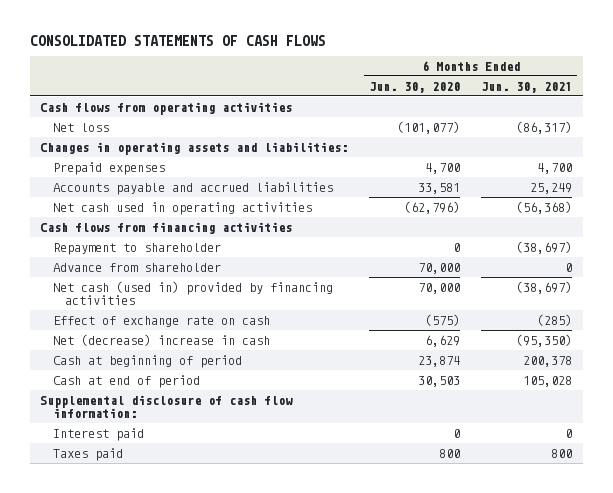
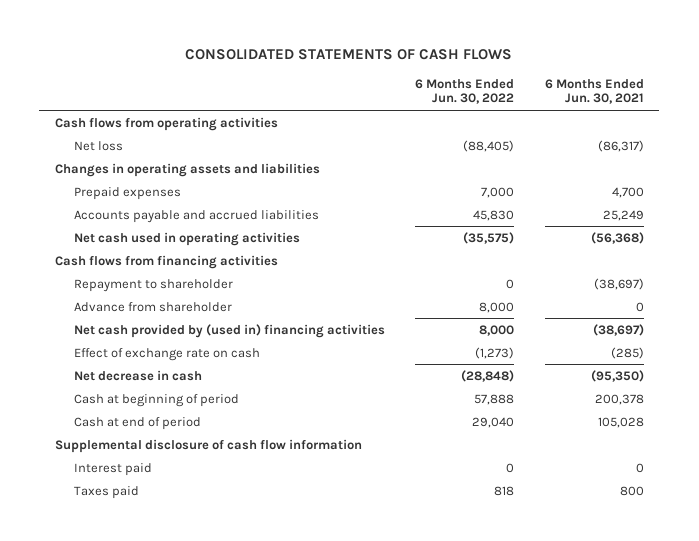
- | 6 Months Ended Jun. 30, 2020 | 6 Months Ended Jun. 30, 2021
+ | 6 Months Ended Jun. 30, 2022 | 6 Months Ended Jun. 30, 2021
- Changes in operating assets and liabilities:
+ Changes in operating assets and liabilities
- Net cash (used in) provided by financing activities | 70,000 | (38,697)
+ Net cash provided by (used in) financing activities | 8,000 | (38,697)
- Net (decrease) increase in cash | 6,629 | (95,350)
+ Net decrease in cash | (28,848) | (95,350)
- Supplemental disclosure of cash flow information:
+ Supplemental disclosure of cash flow information

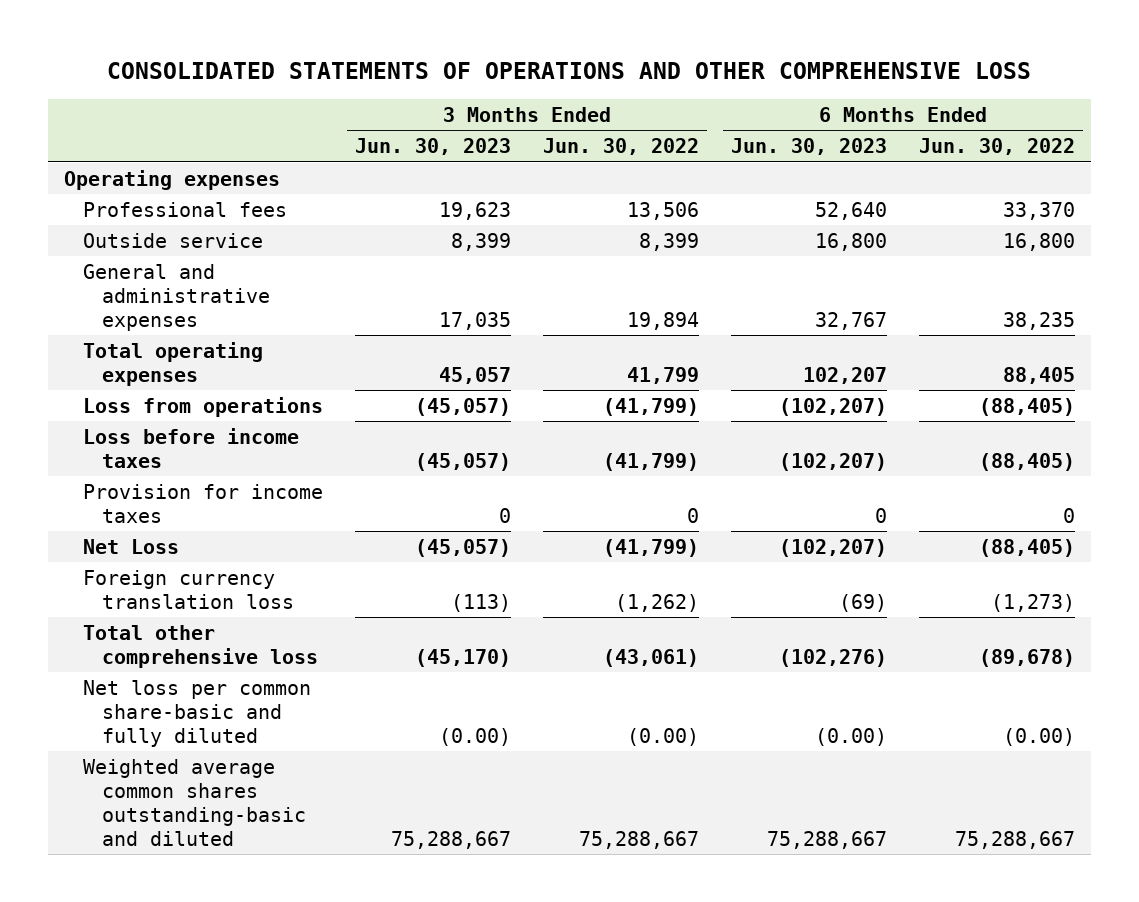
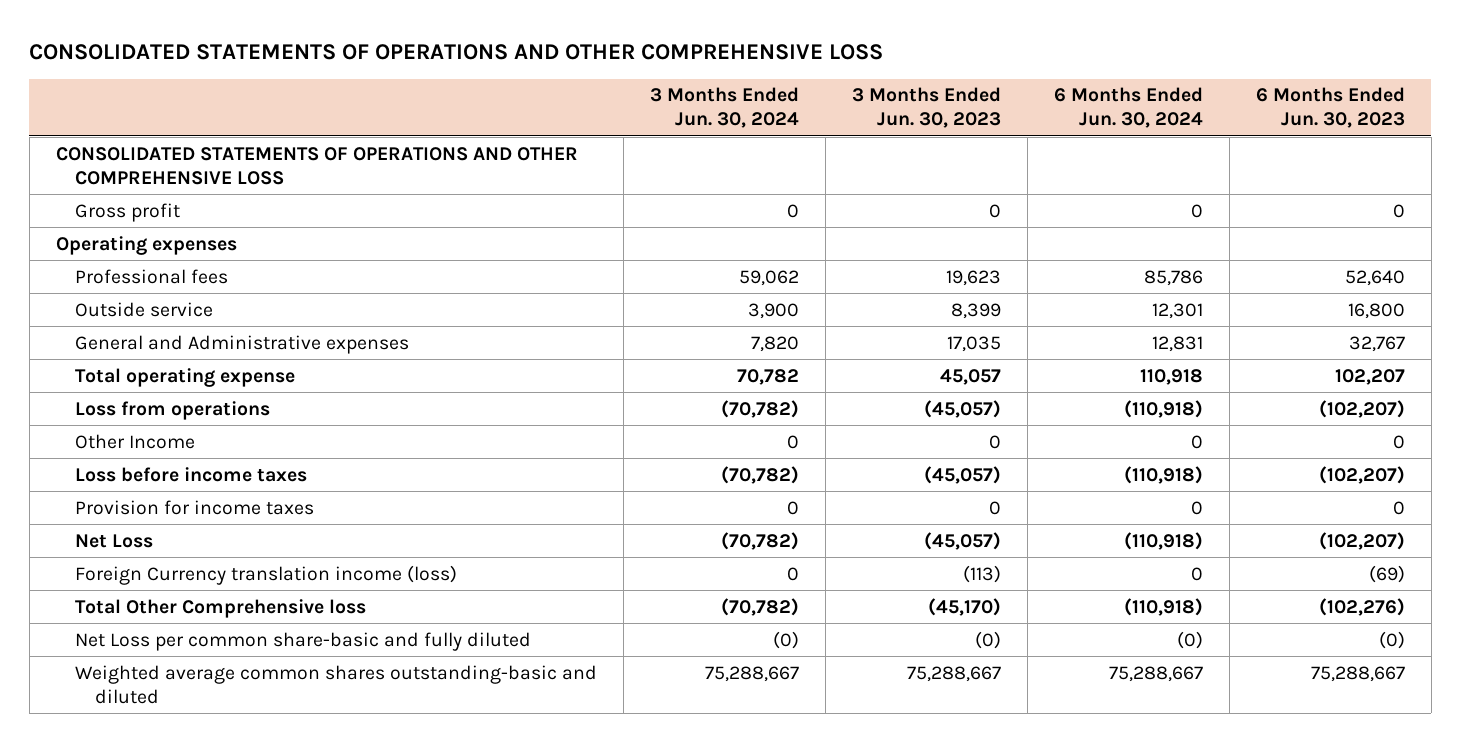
- | 3 Months Ended Jun. 30, 2023 | 3 Months Ended Jun. 30, 2022 | 6 Months Ended Jun. 30, 2023 | 6 Months Ended Jun. 30, 2022
+ | 3 Months Ended Jun. 30, 2024 | 3 Months Ended Jun. 30, 2023 | 6 Months Ended Jun. 30, 2024 | 6 Months Ended Jun. 30, 2023
+ CONSOLIDATED STATEMENTS OF OPERATIONS AND OTHER COMPREHENSIVE LOSS
+ Gross profit | 0 | 0 | 0 | 0
- General and administrative expenses | 17,035 | 19,894 | 32,767 | 38,235
- Total operating expenses | 45,057 | 41,799 | 102,207 | 88,405
+ General and Administrative expenses | 7,820 | 17,035 | 12,831 | 32,767
+ Total operating expense | 70,782 | 45,057 | 110,918 | 102,207
+ Other Income | 0 | 0 | 0 | 0
- Foreign currency translation loss | (113) | (1,262) | (69) | (1,273)
- Total other comprehensive loss | (45,170) | (43,061) | (102,276) | (89,678)
- Net loss per common share-basic and fully diluted | (0.00) | (0.00) | (0.00) | (0.00)
+ Foreign Currency translation income (loss) | 0 | (113) | 0 | (69)
+ Total Other Comprehensive loss | (70,782) | (45,170) | (110,918) | (102,276)
+ Net Loss per common share-basic and fully diluted | (0) | (0) | (0) | (0)

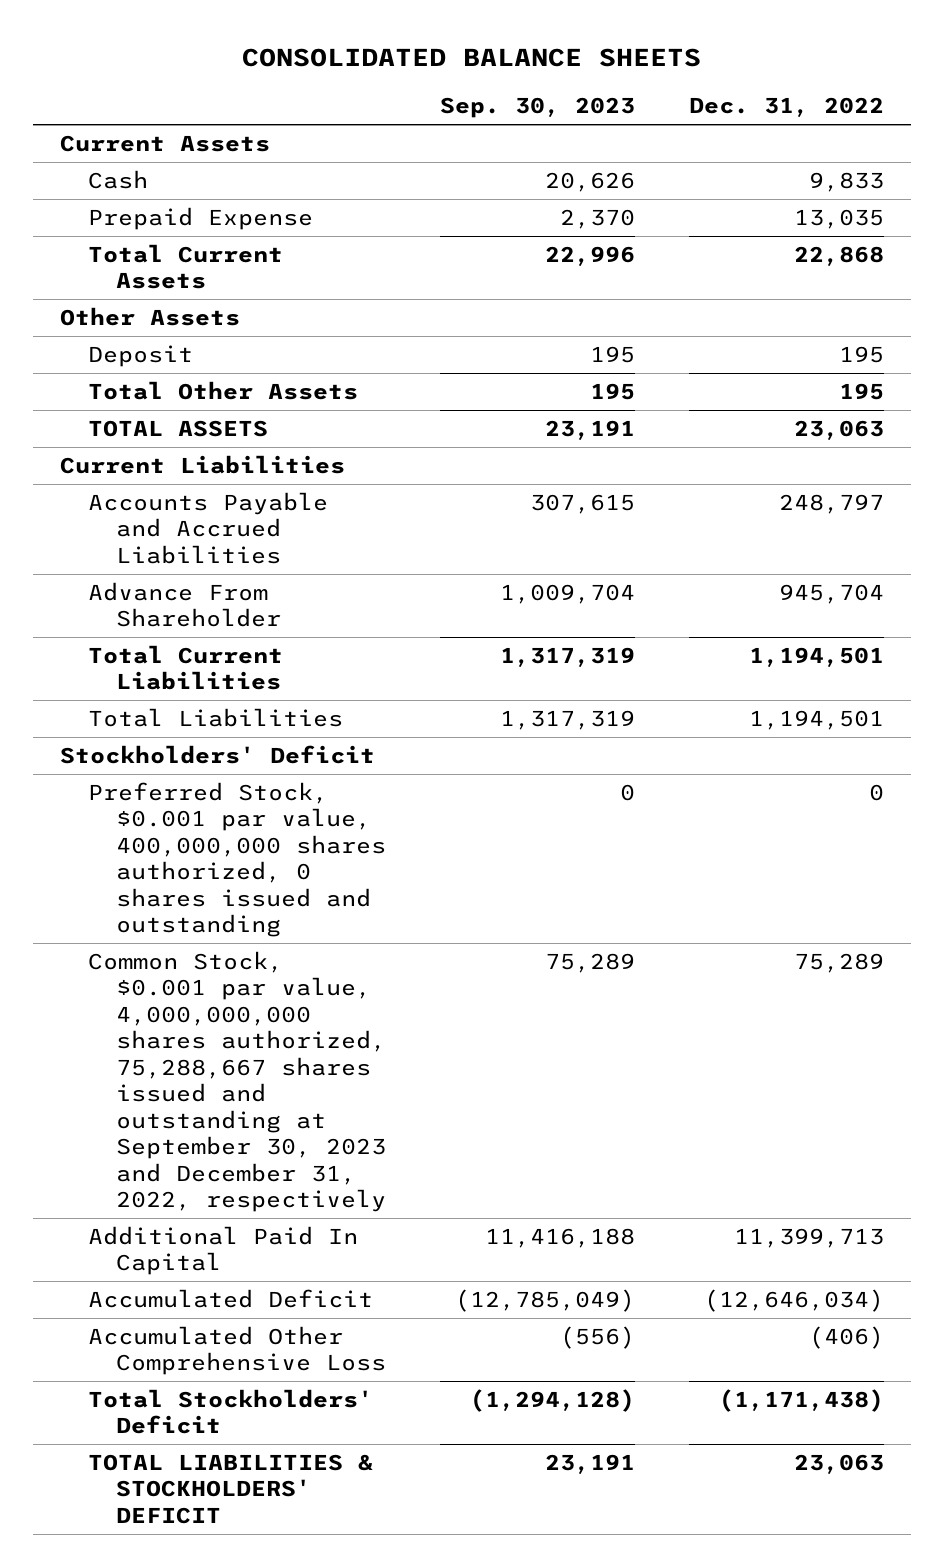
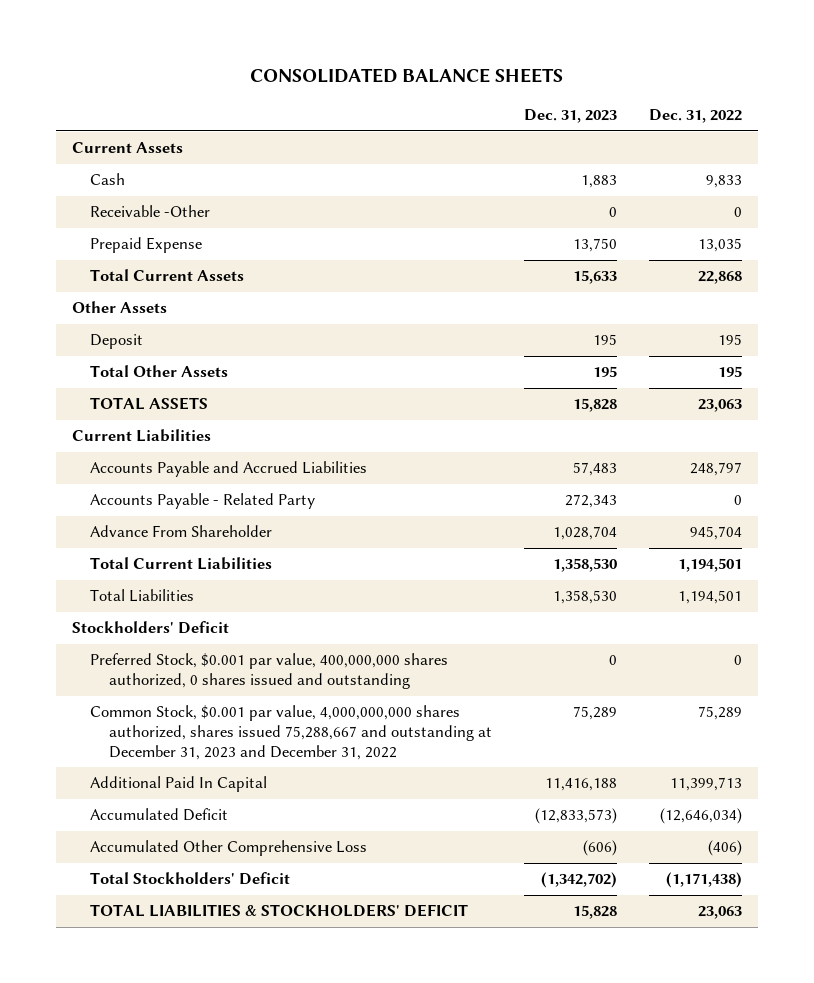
- | Sep. 30, 2023 | Dec. 31, 2022
+ | Dec. 31, 2023 | Dec. 31, 2022
+ Receivable -Other | 0 | 0
+ Accounts Payable - Related Party | 272,343 | 0
- Common Stock, $0.001 par value, 4,000,000,000 shares authorized, 75,288,667 shares issued and outstanding at September 30, 2023 and December 31, 2022, respectively | 75,289 | 75,289
+ Common Stock, $0.001 par value, 4,000,000,000 shares authorized, shares issued 75,288,667 and outstanding at December 31, 2023 and December 31, 2022 | 75,289 | 75,289

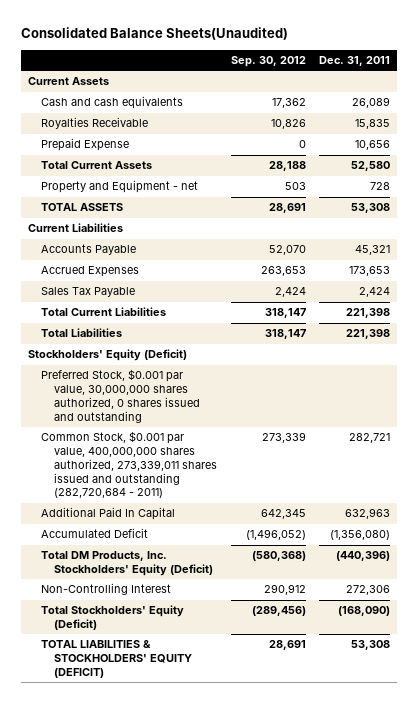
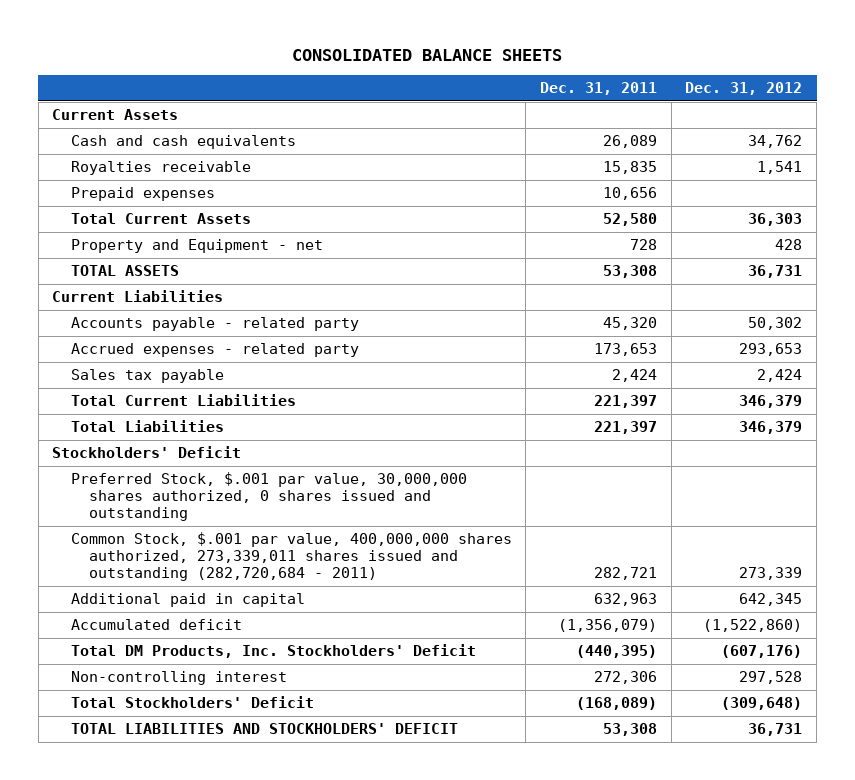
- Consolidated Balance Sheets(Unaudited)
+ CONSOLIDATED BALANCE SHEETS
- | Sep. 30, 2012 | Dec. 31, 2011
+ | Dec. 31, 2011 | Dec. 31, 2012
- Royalties Receivable | 10,826 | 15,835
- Prepaid Expense | 0 | 10,656
+ Royalties receivable | 15,835 | 1,541
+ Prepaid expenses | 10,656 |
- Accounts Payable | 52,070 | 45,321
- Accrued Expenses | 263,653 | 173,653
- Sales Tax Payable | 2,424 | 2,424
- Total Current Liabilities | 318,147 | 221,398
- Total Liabilities | 318,147 | 221,398
- Stockholders' Equity (Deficit)
- Preferred Stock, $0.001 par value, 30,000,000 shares authorized, 0 shares issued and outstanding
- Common Stock, $0.001 par value, 400,000,000 shares authorized, 273,339,011 shares issued and outstanding (282,720,684 - 2011) | 273,339 | 282,721
- Additional Paid In Capital | 642,345 | 632,963
- Accumulated Deficit | (1,496,052) | (1,356,080)
- Total DM Products, Inc. Stockholders' Equity (Deficit) | (580,368) | (440,396)
- Non-Controlling Interest | 290,912 | 272,306
- Total Stockholders' Equity (Deficit) | (289,456) | (168,090)
- TOTAL LIABILITIES & STOCKHOLDERS' EQUITY (DEFICIT) | 28,691 | 53,308
+ Accounts payable - related party | 45,320 | 50,302
+ Accrued expenses - related party | 173,653 | 293,653
+ Sales tax payable | 2,424 | 2,424
+ Total Current Liabilities | 221,397 | 346,379
+ Total Liabilities | 221,397 | 346,379
+ Stockholders' Deficit
+ Preferred Stock, $.001 par value, 30,000,000 shares authorized, 0 shares issued and outstanding
+ Common Stock, $.001 par value, 400,000,000 shares authorized, 273,339,011 shares issued and outstanding (282,720,684 - 2011) | 282,721 | 273,339
+ Additional paid in capital | 632,963 | 642,345
+ Accumulated deficit | (1,356,079) | (1,522,860)
+ Total DM Products, Inc. Stockholders' Deficit | (440,395) | (607,176)
+ Non-controlling interest | 272,306 | 297,528
+ Total Stockholders' Deficit | (168,089) | (309,648)
+ TOTAL LIABILITIES AND STOCKHOLDERS' DEFICIT | 53,308 | 36,731

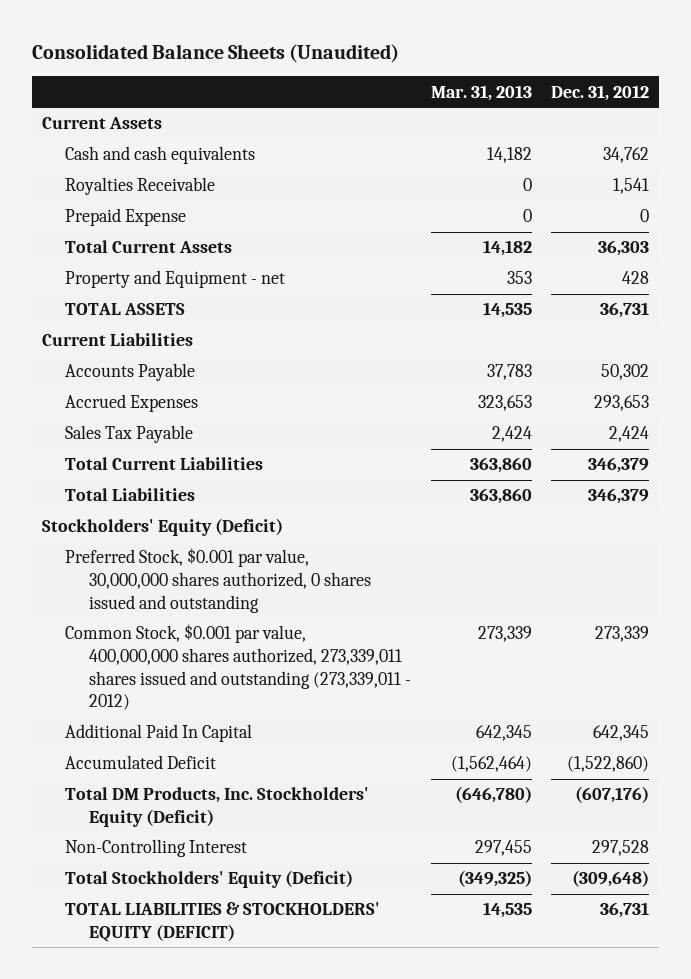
- CONSOLIDATED BALANCE SHEETS
+ Consolidated Balance Sheets (Unaudited)
- | Dec. 31, 2011 | Dec. 31, 2012
+ | Mar. 31, 2013 | Dec. 31, 2012
- Royalties receivable | 15,835 | 1,541
- Prepaid expenses | 10,656 |
+ Royalties Receivable | 0 | 1,541
+ Prepaid Expense | 0 | 0
- Accounts payable - related party | 45,320 | 50,302
- Accrued expenses - related party | 173,653 | 293,653
- Sales tax payable | 2,424 | 2,424
+ Accounts Payable | 37,783 | 50,302
+ Accrued Expenses | 323,653 | 293,653
+ Sales Tax Payable | 2,424 | 2,424
- Stockholders' Deficit
- Preferred Stock, $.001 par value, 30,000,000 shares authorized, 0 shares issued and outstanding
- Common Stock, $.001 par value, 400,000,000 shares authorized, 273,339,011 shares issued and outstanding (282,720,684 - 2011) | 282,721 | 273,339
- Additional paid in capital | 632,963 | 642,345
- Accumulated deficit | (1,356,079) | (1,522,860)
- Total DM Products, Inc. Stockholders' Deficit | (440,395) | (607,176)
- Non-controlling interest | 272,306 | 297,528
- Total Stockholders' Deficit | (168,089) | (309,648)
- TOTAL LIABILITIES AND STOCKHOLDERS' DEFICIT | 53,308 | 36,731
+ Stockholders' Equity (Deficit)
+ Preferred Stock, $0.001 par value, 30,000,000 shares authorized, 0 shares issued and outstanding
+ Common Stock, $0.001 par value, 400,000,000 shares authorized, 273,339,011 shares issued and outstanding (273,339,011 - 2012) | 273,339 | 273,339
+ Additional Paid In Capital | 642,345 | 642,345
+ Accumulated Deficit | (1,562,464) | (1,522,860)
+ Total DM Products, Inc. Stockholders' Equity (Deficit) | (646,780) | (607,176)
+ Non-Controlling Interest | 297,455 | 297,528
+ Total Stockholders' Equity (Deficit) | (349,325) | (309,648)
+ TOTAL LIABILITIES & STOCKHOLDERS' EQUITY (DEFICIT) | 14,535 | 36,731

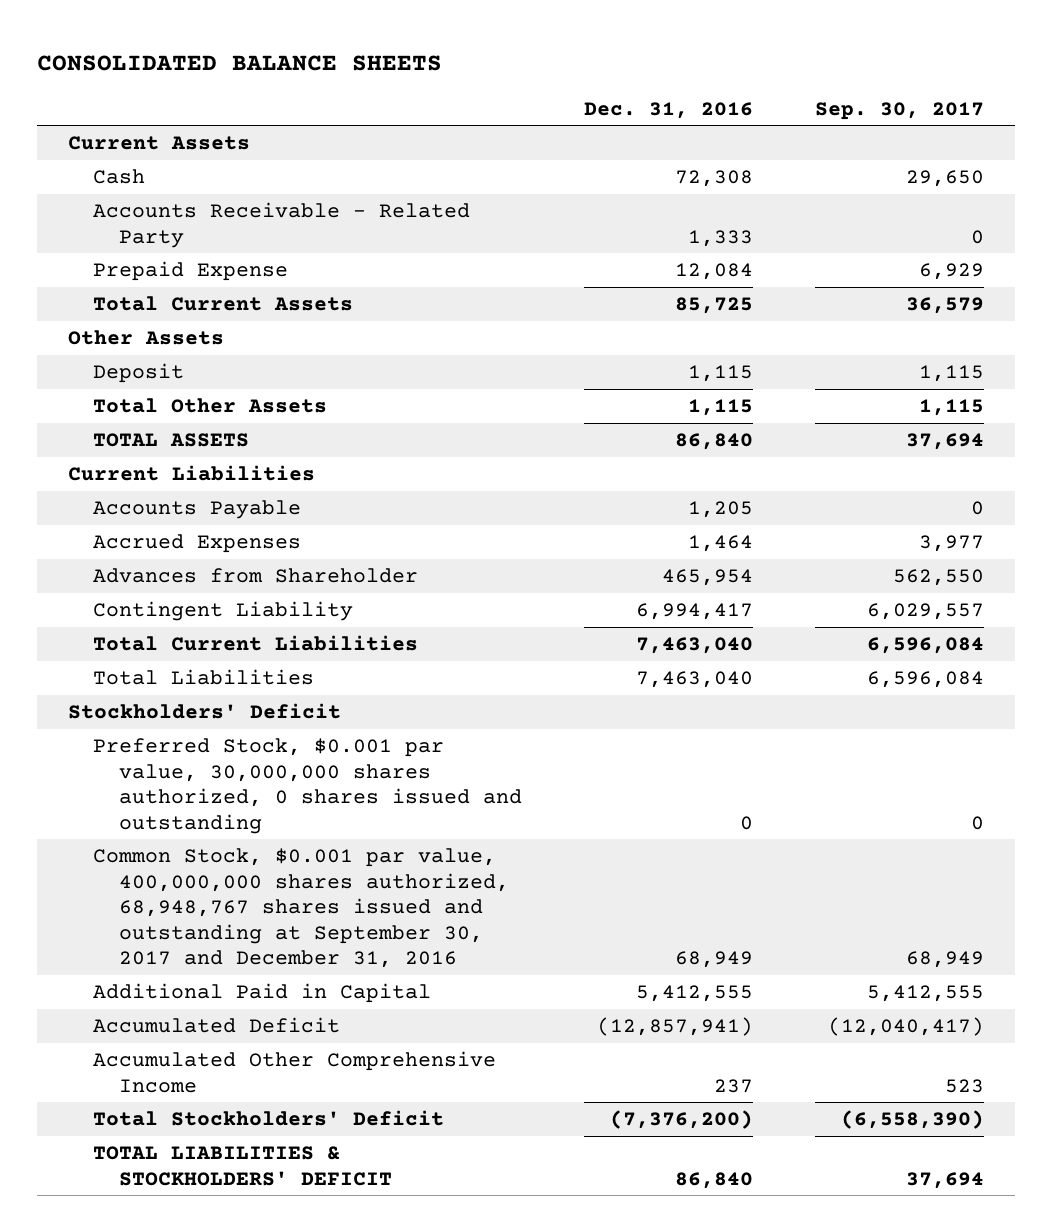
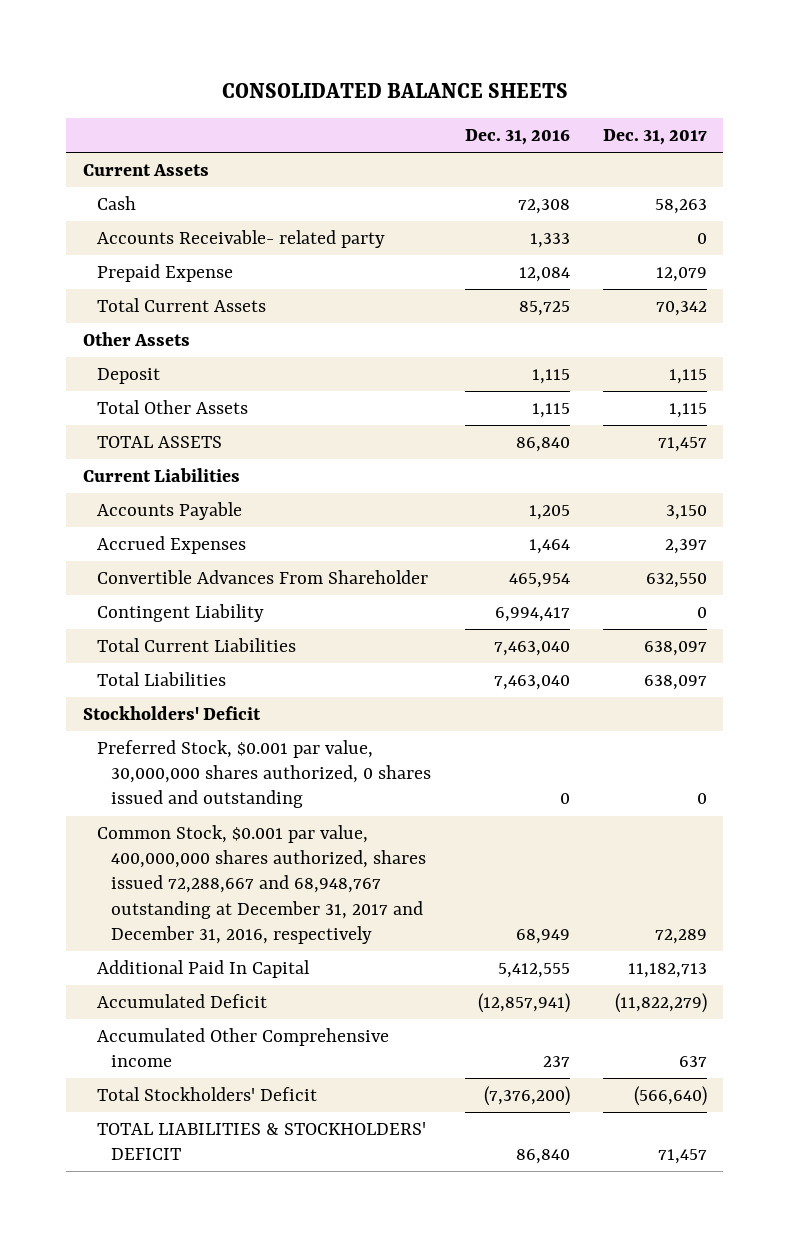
- | Dec. 31, 2016 | Sep. 30, 2017
+ | Dec. 31, 2016 | Dec. 31, 2017
- Accounts Receivable - Related Party | 1,333 | 0
+ Accounts Receivable- related party | 1,333 | 0
- Advances from Shareholder | 465,954 | 562,550
+ Convertible Advances From Shareholder | 465,954 | 632,550
- Common Stock, $0.001 par value, 400,000,000 shares authorized, 68,948,767 shares issued and outstanding at September 30, 2017 and December 31, 2016 | 68,949 | 68,949
- Additional Paid in Capital | 5,412,555 | 5,412,555
+ Common Stock, $0.001 par value, 400,000,000 shares authorized, shares issued 72,288,667 and 68,948,767 outstanding at December 31, 2017 and December 31, 2016, respectively | 68,949 | 72,289
+ Additional Paid In Capital | 5,412,555 | 11,182,713
- Accumulated Other Comprehensive Income | 237 | 523
+ Accumulated Other Comprehensive income | 237 | 637

